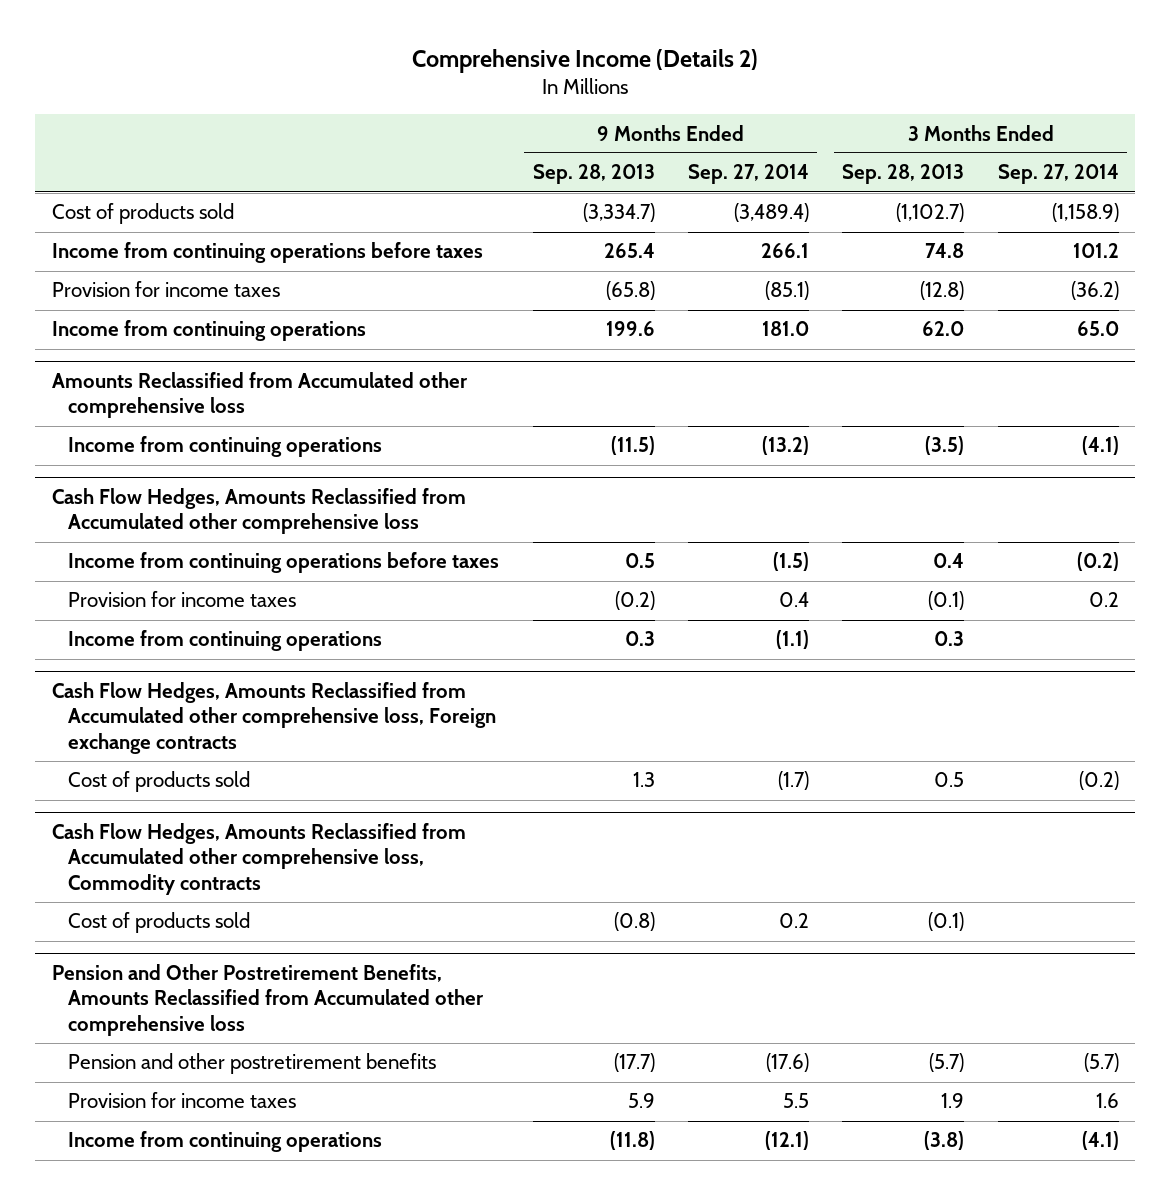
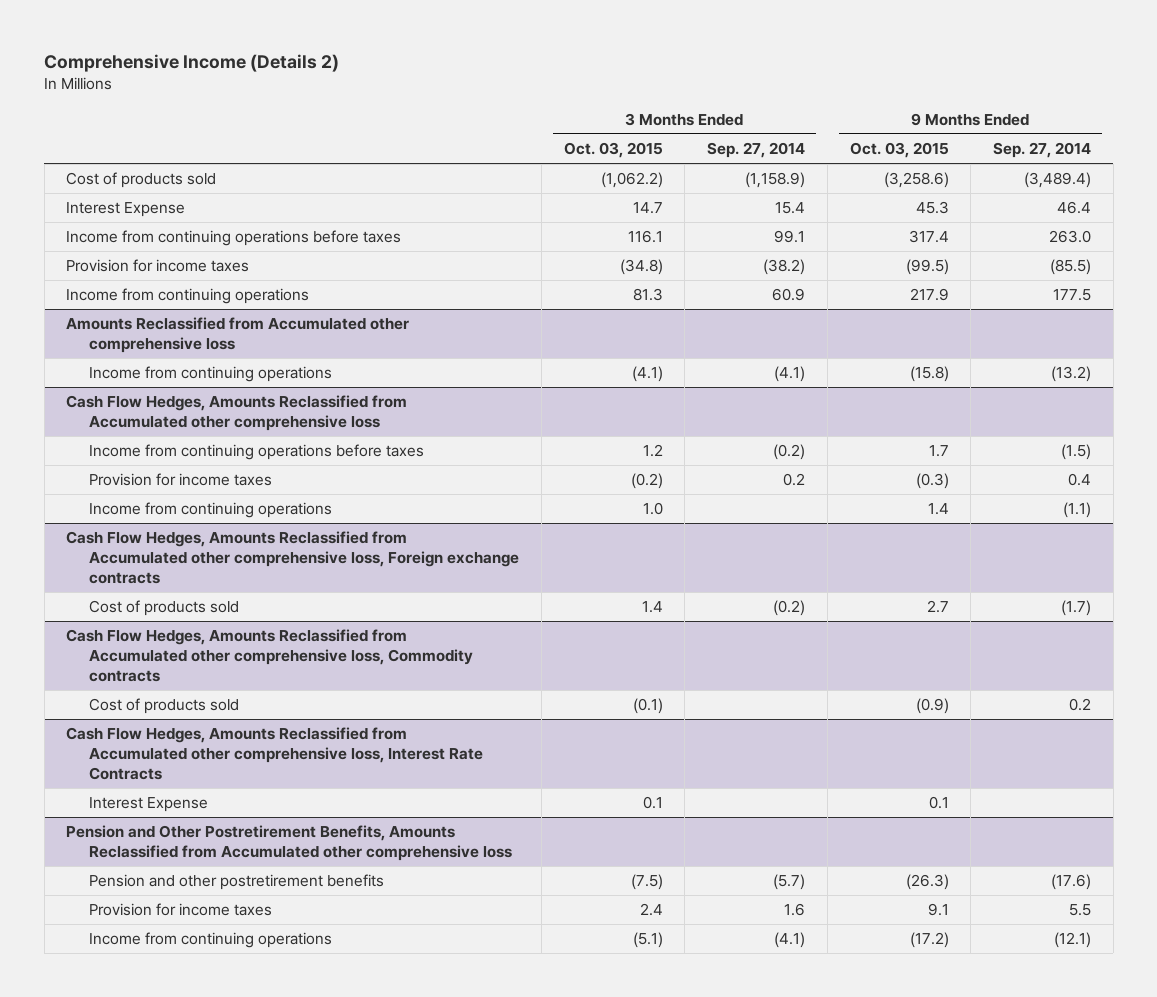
- | 9 Months Ended Sep. 28, 2013 | 9 Months Ended Sep. 27, 2014 | 3 Months Ended Sep. 28, 2013 | 3 Months Ended Sep. 27, 2014
+ | 3 Months Ended Oct. 03, 2015 | 3 Months Ended Sep. 27, 2014 | 9 Months Ended Oct. 03, 2015 | 9 Months Ended Sep. 27, 2014
- Income from continuing operations before taxes | 265.4 | 266.1 | 74.8 | 101.2
- Provision for income taxes | (65.8) | (85.1) | (12.8) | (36.2)
- Income from continuing operations | 199.6 | 181.0 | 62.0 | 65.0
+ Interest Expense | 14.7 | 15.4 | 45.3 | 46.4
+ Income from continuing operations before taxes | 116.1 | 99.1 | 317.4 | 263.0
+ Provision for income taxes | (34.8) | (38.2) | (99.5) | (85.5)
+ Income from continuing operations | 81.3 | 60.9 | 217.9 | 177.5
+ Cash Flow Hedges, Amounts Reclassified from Accumulated other comprehensive loss, Interest Rate Contracts
+ Interest Expense | 0.1 | | 0.1 |

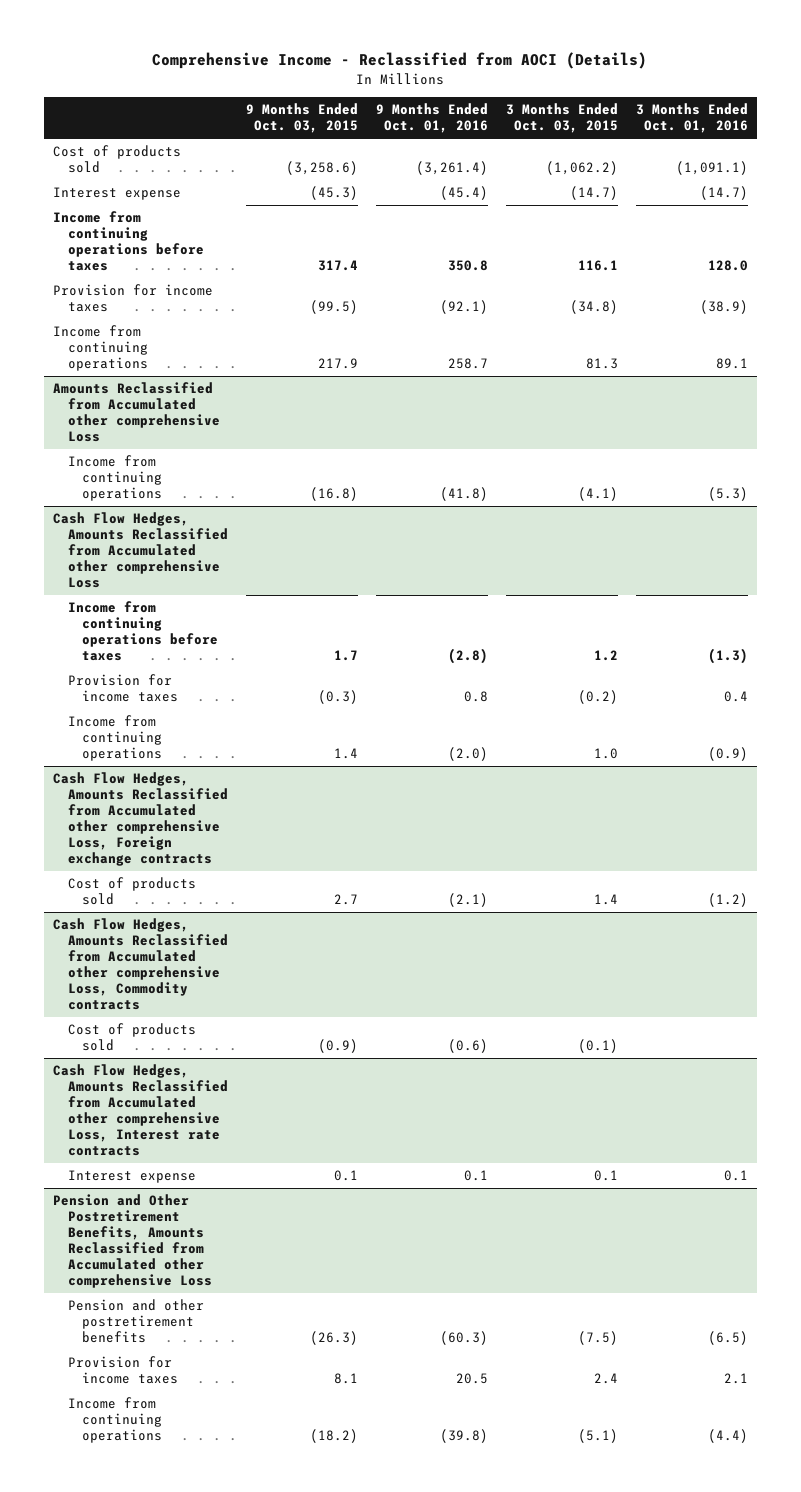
- Comprehensive Income (Details 2)
+ Comprehensive Income - Reclassified from AOCI (Details)
- | 3 Months Ended Oct. 03, 2015 | 3 Months Ended Sep. 27, 2014 | 9 Months Ended Oct. 03, 2015 | 9 Months Ended Sep. 27, 2014
+ | 9 Months Ended Oct. 03, 2015 | 9 Months Ended Oct. 01, 2016 | 3 Months Ended Oct. 03, 2015 | 3 Months Ended Oct. 01, 2016
- Interest Expense | 14.7 | 15.4 | 45.3 | 46.4
+ Interest expense | (45.3) | (45.4) | (14.7) | (14.7)
- Amounts Reclassified from Accumulated other comprehensive loss
- Income from continuing operations | (4.1) | (4.1) | (15.8) | (13.2)
- Cash Flow Hedges, Amounts Reclassified from Accumulated other comprehensive loss
+ Amounts Reclassified from Accumulated other comprehensive Loss
+ Income from continuing operations | (16.8) | (41.8) | (4.1) | (5.3)
+ Cash Flow Hedges, Amounts Reclassified from Accumulated other comprehensive Loss
- Cash Flow Hedges, Amounts Reclassified from Accumulated other comprehensive loss, Foreign exchange contracts
+ Cash Flow Hedges, Amounts Reclassified from Accumulated other comprehensive Loss, Foreign exchange contracts
- Cash Flow Hedges, Amounts Reclassified from Accumulated other comprehensive loss, Commodity contracts
+ Cash Flow Hedges, Amounts Reclassified from Accumulated other comprehensive Loss, Commodity contracts
- Cash Flow Hedges, Amounts Reclassified from Accumulated other comprehensive loss, Interest Rate Contracts
- Interest Expense | 0.1 | | 0.1 |
- Pension and Other Postretirement Benefits, Amounts Reclassified from Accumulated other comprehensive loss
+ Cash Flow Hedges, Amounts Reclassified from Accumulated other comprehensive Loss, Interest rate contracts
+ Interest expense | 0.1 | 0.1 | 0.1 | 0.1
+ Pension and Other Postretirement Benefits, Amounts Reclassified from Accumulated other comprehensive Loss
- Provision for income taxes | 2.4 | 1.6 | 9.1 | 5.5
- Income from continuing operations | (5.1) | (4.1) | (17.2) | (12.1)
+ Provision for income taxes | 8.1 | 20.5 | 2.4 | 2.1
+ Income from continuing operations | (18.2) | (39.8) | (5.1) | (4.4)

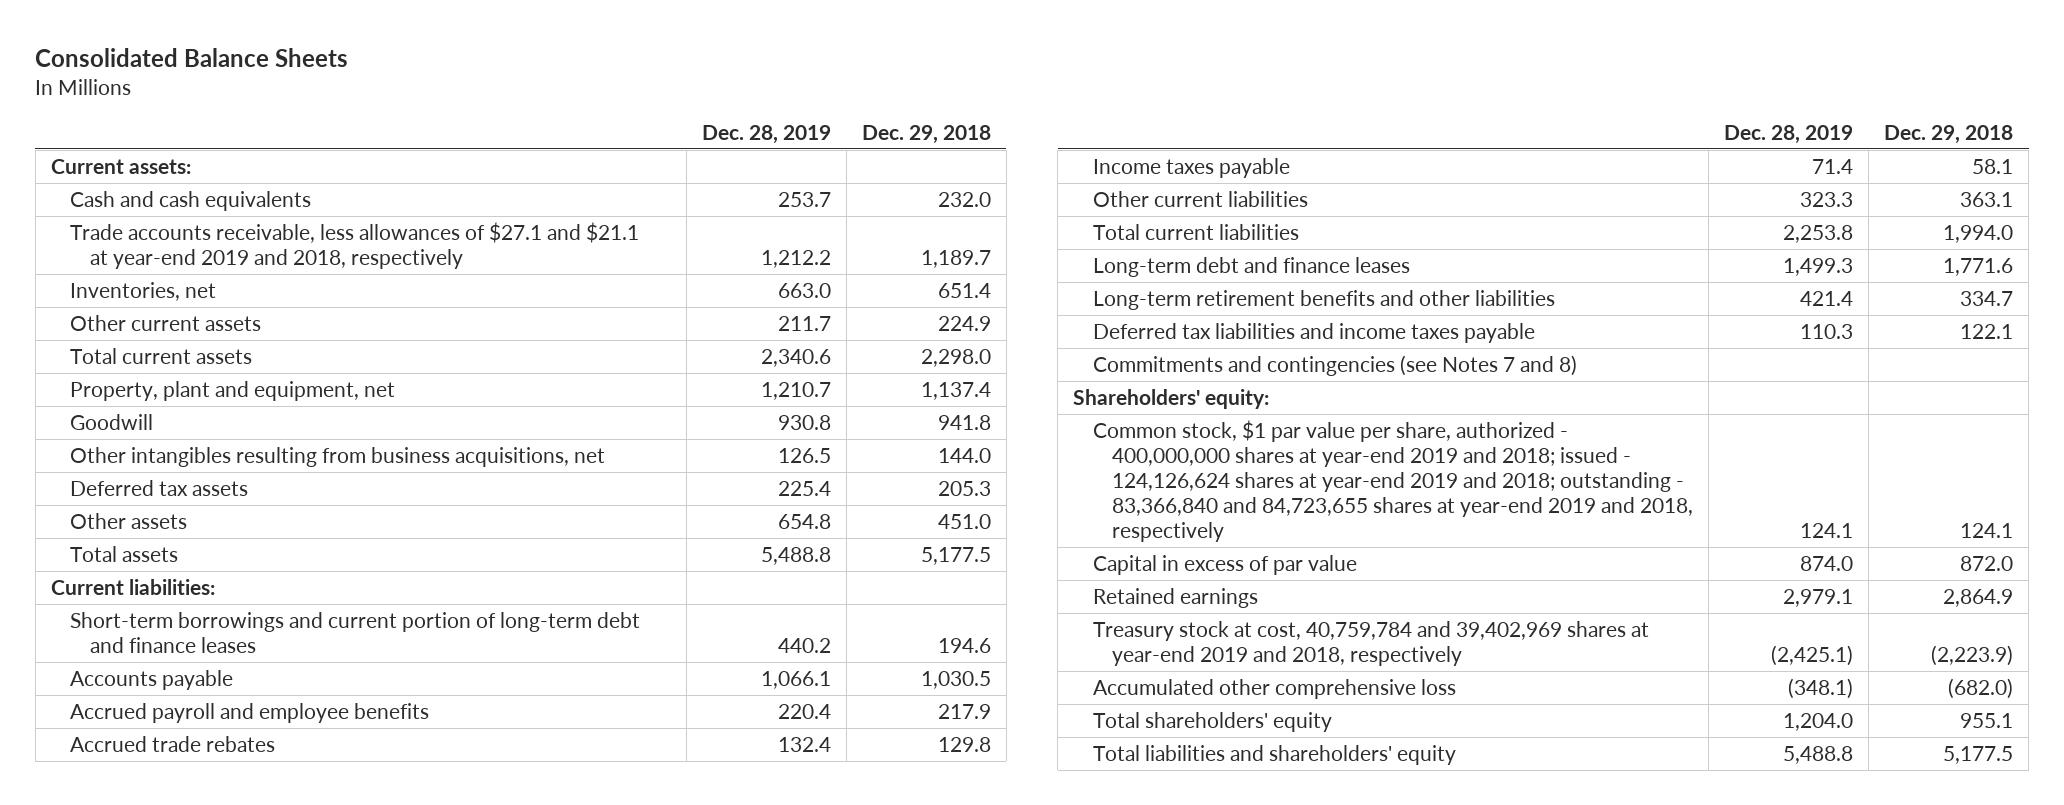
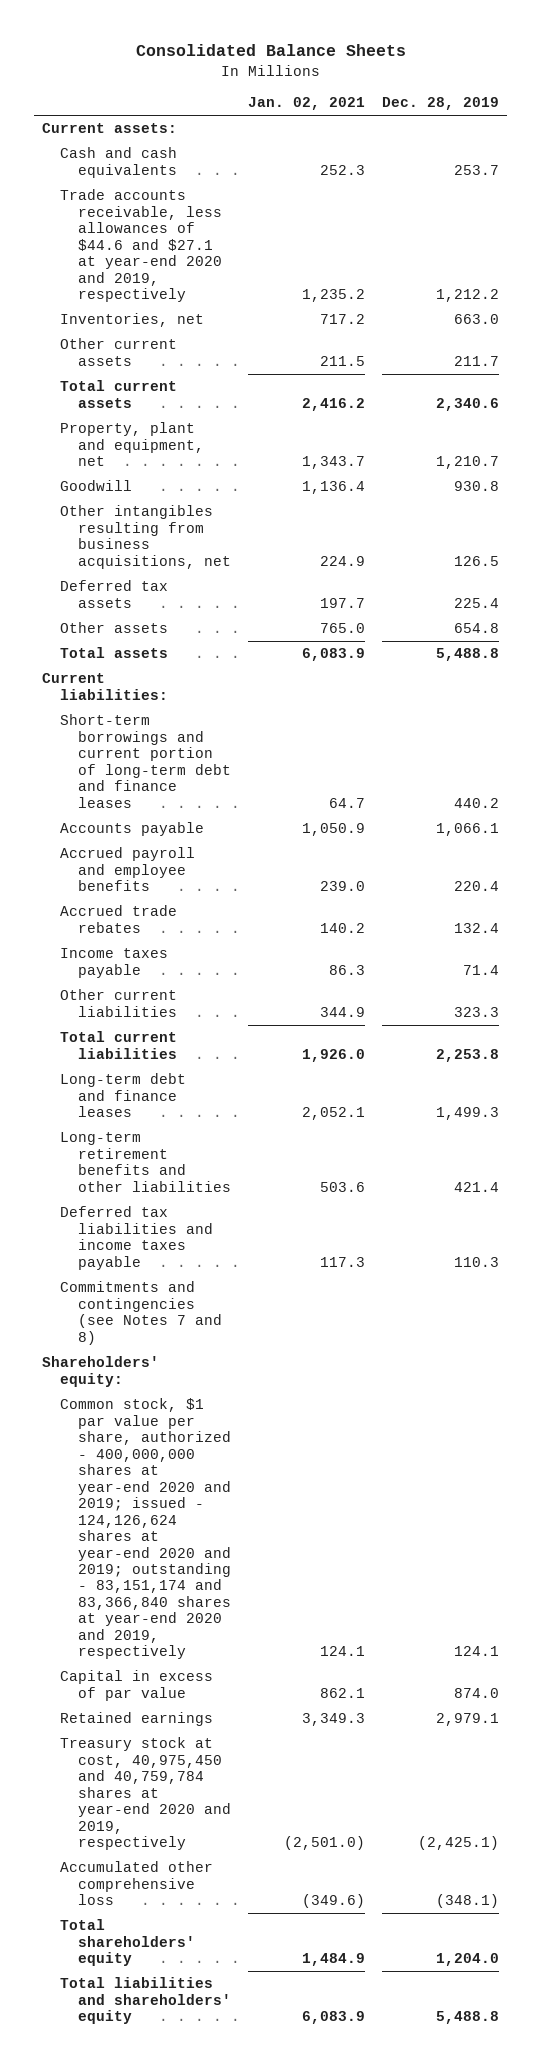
- | Dec. 28, 2019 | Dec. 29, 2018
+ | Jan. 02, 2021 | Dec. 28, 2019
- Trade accounts receivable, less allowances of $27.1 and $21.1 at year-end 2019 and 2018, respectively | 1,212.2 | 1,189.7
+ Trade accounts receivable, less allowances of $44.6 and $27.1 at year-end 2020 and 2019, respectively | 1,235.2 | 1,212.2
- Common stock, $1 par value per share, authorized - 400,000,000 shares at year-end 2019 and 2018; issued - 124,126,624 shares at year-end 2019 and 2018; outstanding - 83,366,840 and 84,723,655 shares at year-end 2019 and 2018, respectively | 124.1 | 124.1
+ Common stock, $1 par value per share, authorized - 400,000,000 shares at year-end 2020 and 2019; issued - 124,126,624 shares at year-end 2020 and 2019; outstanding - 83,151,174 and 83,366,840 shares at year-end 2020 and 2019, respectively | 124.1 | 124.1
- Treasury stock at cost, 40,759,784 and 39,402,969 shares at year-end 2019 and 2018, respectively | (2,425.1) | (2,223.9)
+ Treasury stock at cost, 40,975,450 and 40,759,784 shares at year-end 2020 and 2019, respectively | (2,501.0) | (2,425.1)

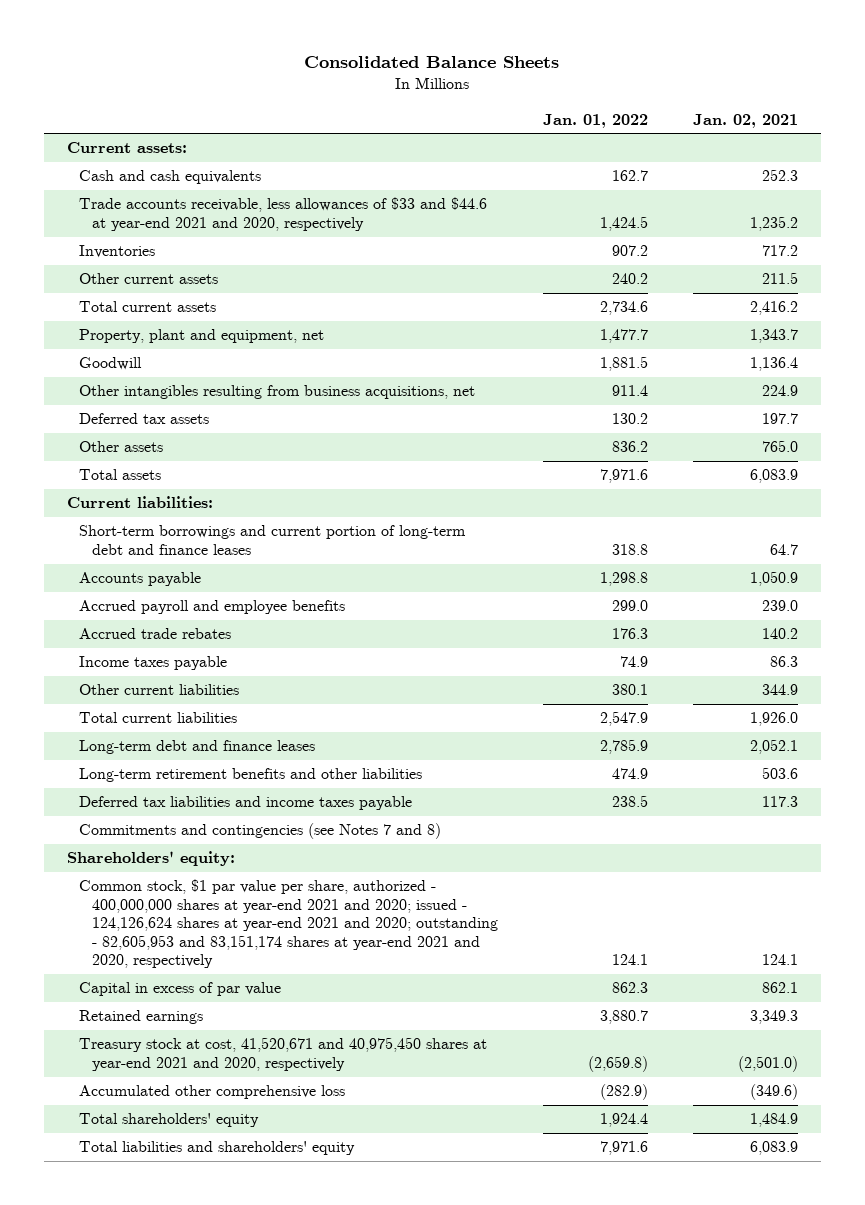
- | Jan. 02, 2021 | Dec. 28, 2019
+ | Jan. 01, 2022 | Jan. 02, 2021
- Trade accounts receivable, less allowances of $44.6 and $27.1 at year-end 2020 and 2019, respectively | 1,235.2 | 1,212.2
- Inventories, net | 717.2 | 663.0
+ Trade accounts receivable, less allowances of $33 and $44.6 at year-end 2021 and 2020, respectively | 1,424.5 | 1,235.2
+ Inventories | 907.2 | 717.2
- Common stock, $1 par value per share, authorized - 400,000,000 shares at year-end 2020 and 2019; issued - 124,126,624 shares at year-end 2020 and 2019; outstanding - 83,151,174 and 83,366,840 shares at year-end 2020 and 2019, respectively | 124.1 | 124.1
+ Common stock, $1 par value per share, authorized - 400,000,000 shares at year-end 2021 and 2020; issued - 124,126,624 shares at year-end 2021 and 2020; outstanding - 82,605,953 and 83,151,174 shares at year-end 2021 and 2020, respectively | 124.1 | 124.1
- Treasury stock at cost, 40,975,450 and 40,759,784 shares at year-end 2020 and 2019, respectively | (2,501.0) | (2,425.1)
+ Treasury stock at cost, 41,520,671 and 40,975,450 shares at year-end 2021 and 2020, respectively | (2,659.8) | (2,501.0)

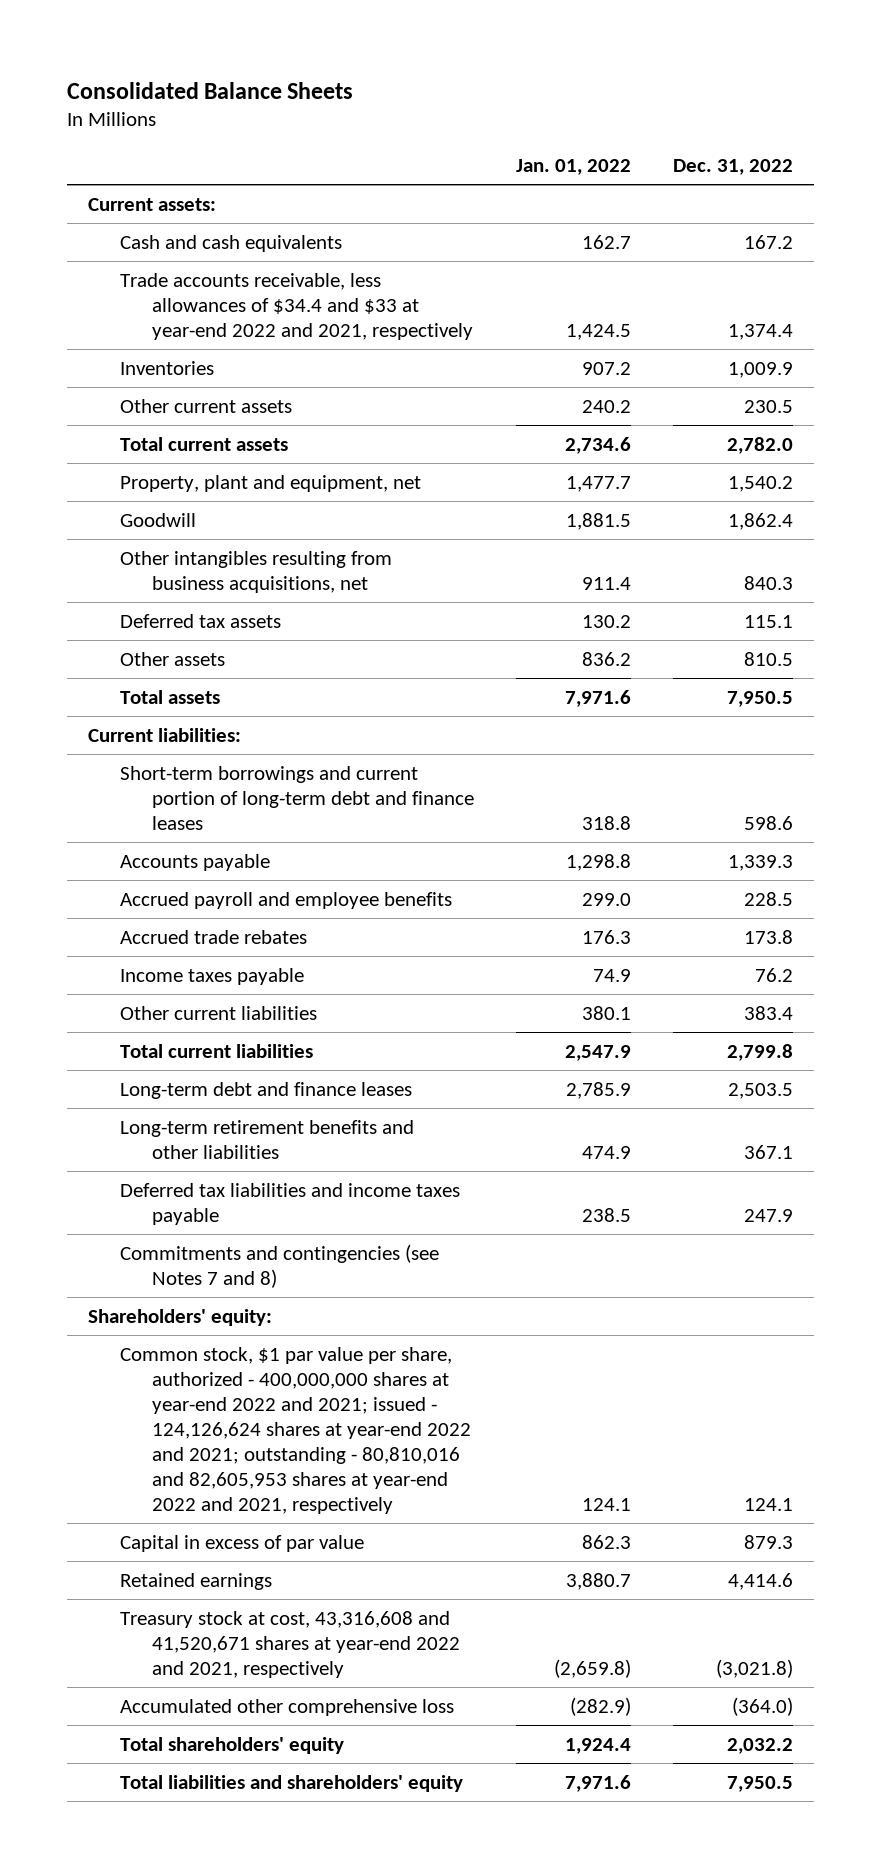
- | Jan. 01, 2022 | Jan. 02, 2021
+ | Jan. 01, 2022 | Dec. 31, 2022
- Trade accounts receivable, less allowances of $33 and $44.6 at year-end 2021 and 2020, respectively | 1,424.5 | 1,235.2
+ Trade accounts receivable, less allowances of $34.4 and $33 at year-end 2022 and 2021, respectively | 1,424.5 | 1,374.4
- Common stock, $1 par value per share, authorized - 400,000,000 shares at year-end 2021 and 2020; issued - 124,126,624 shares at year-end 2021 and 2020; outstanding - 82,605,953 and 83,151,174 shares at year-end 2021 and 2020, respectively | 124.1 | 124.1
+ Common stock, $1 par value per share, authorized - 400,000,000 shares at year-end 2022 and 2021; issued - 124,126,624 shares at year-end 2022 and 2021; outstanding - 80,810,016 and 82,605,953 shares at year-end 2022 and 2021, respectively | 124.1 | 124.1
- Treasury stock at cost, 41,520,671 and 40,975,450 shares at year-end 2021 and 2020, respectively | (2,659.8) | (2,501.0)
+ Treasury stock at cost, 43,316,608 and 41,520,671 shares at year-end 2022 and 2021, respectively | (2,659.8) | (3,021.8)

